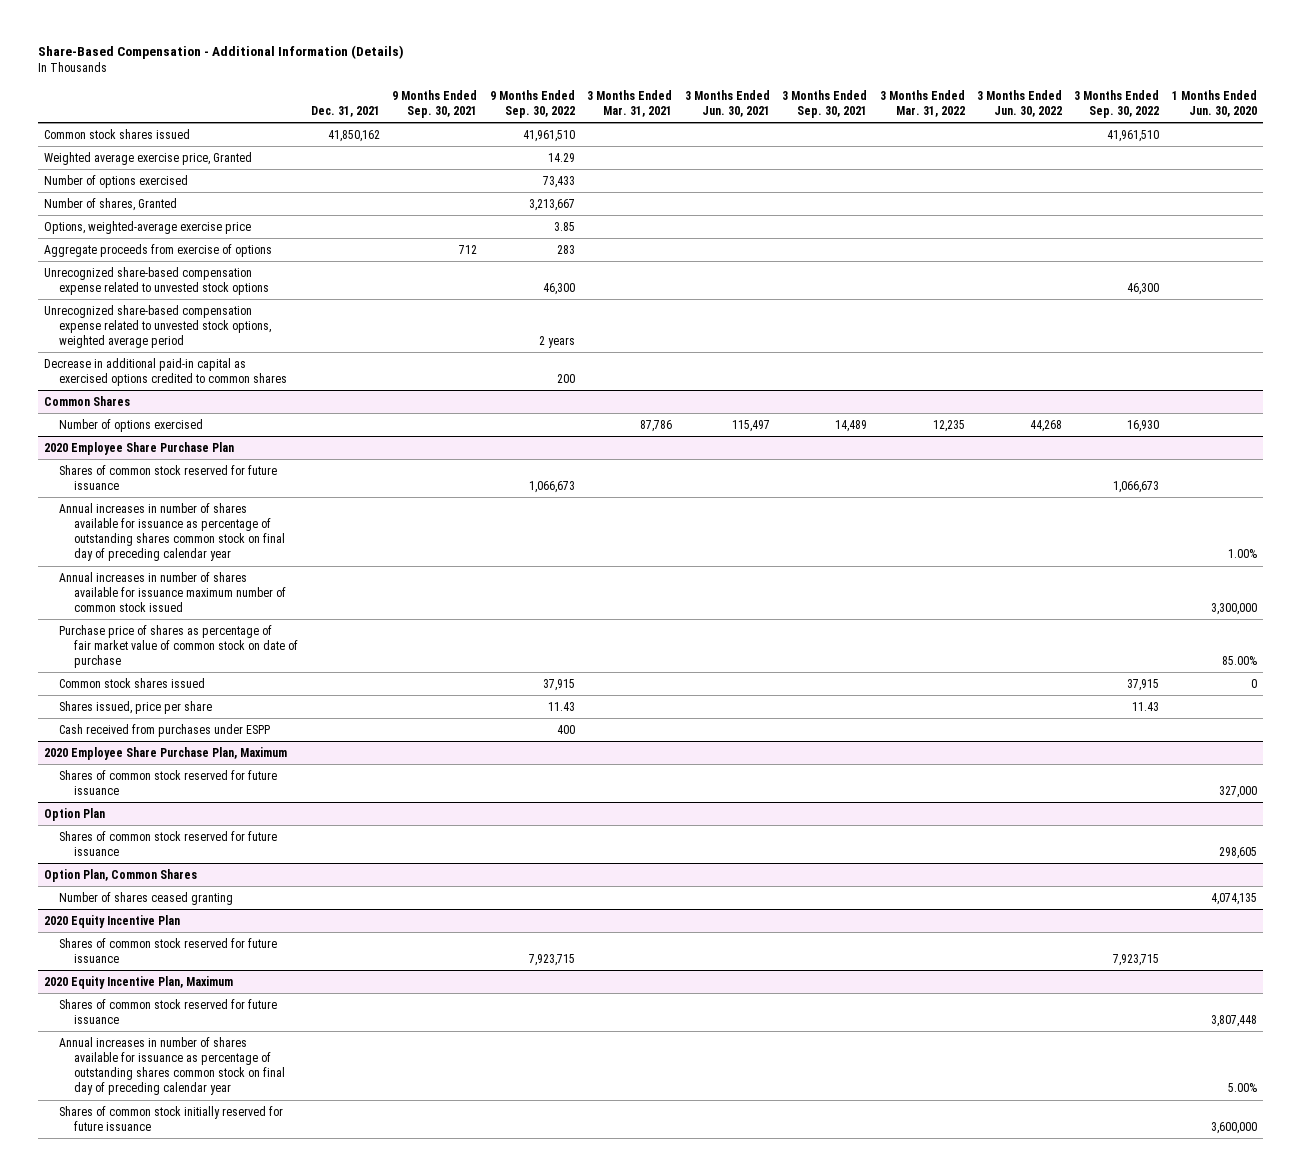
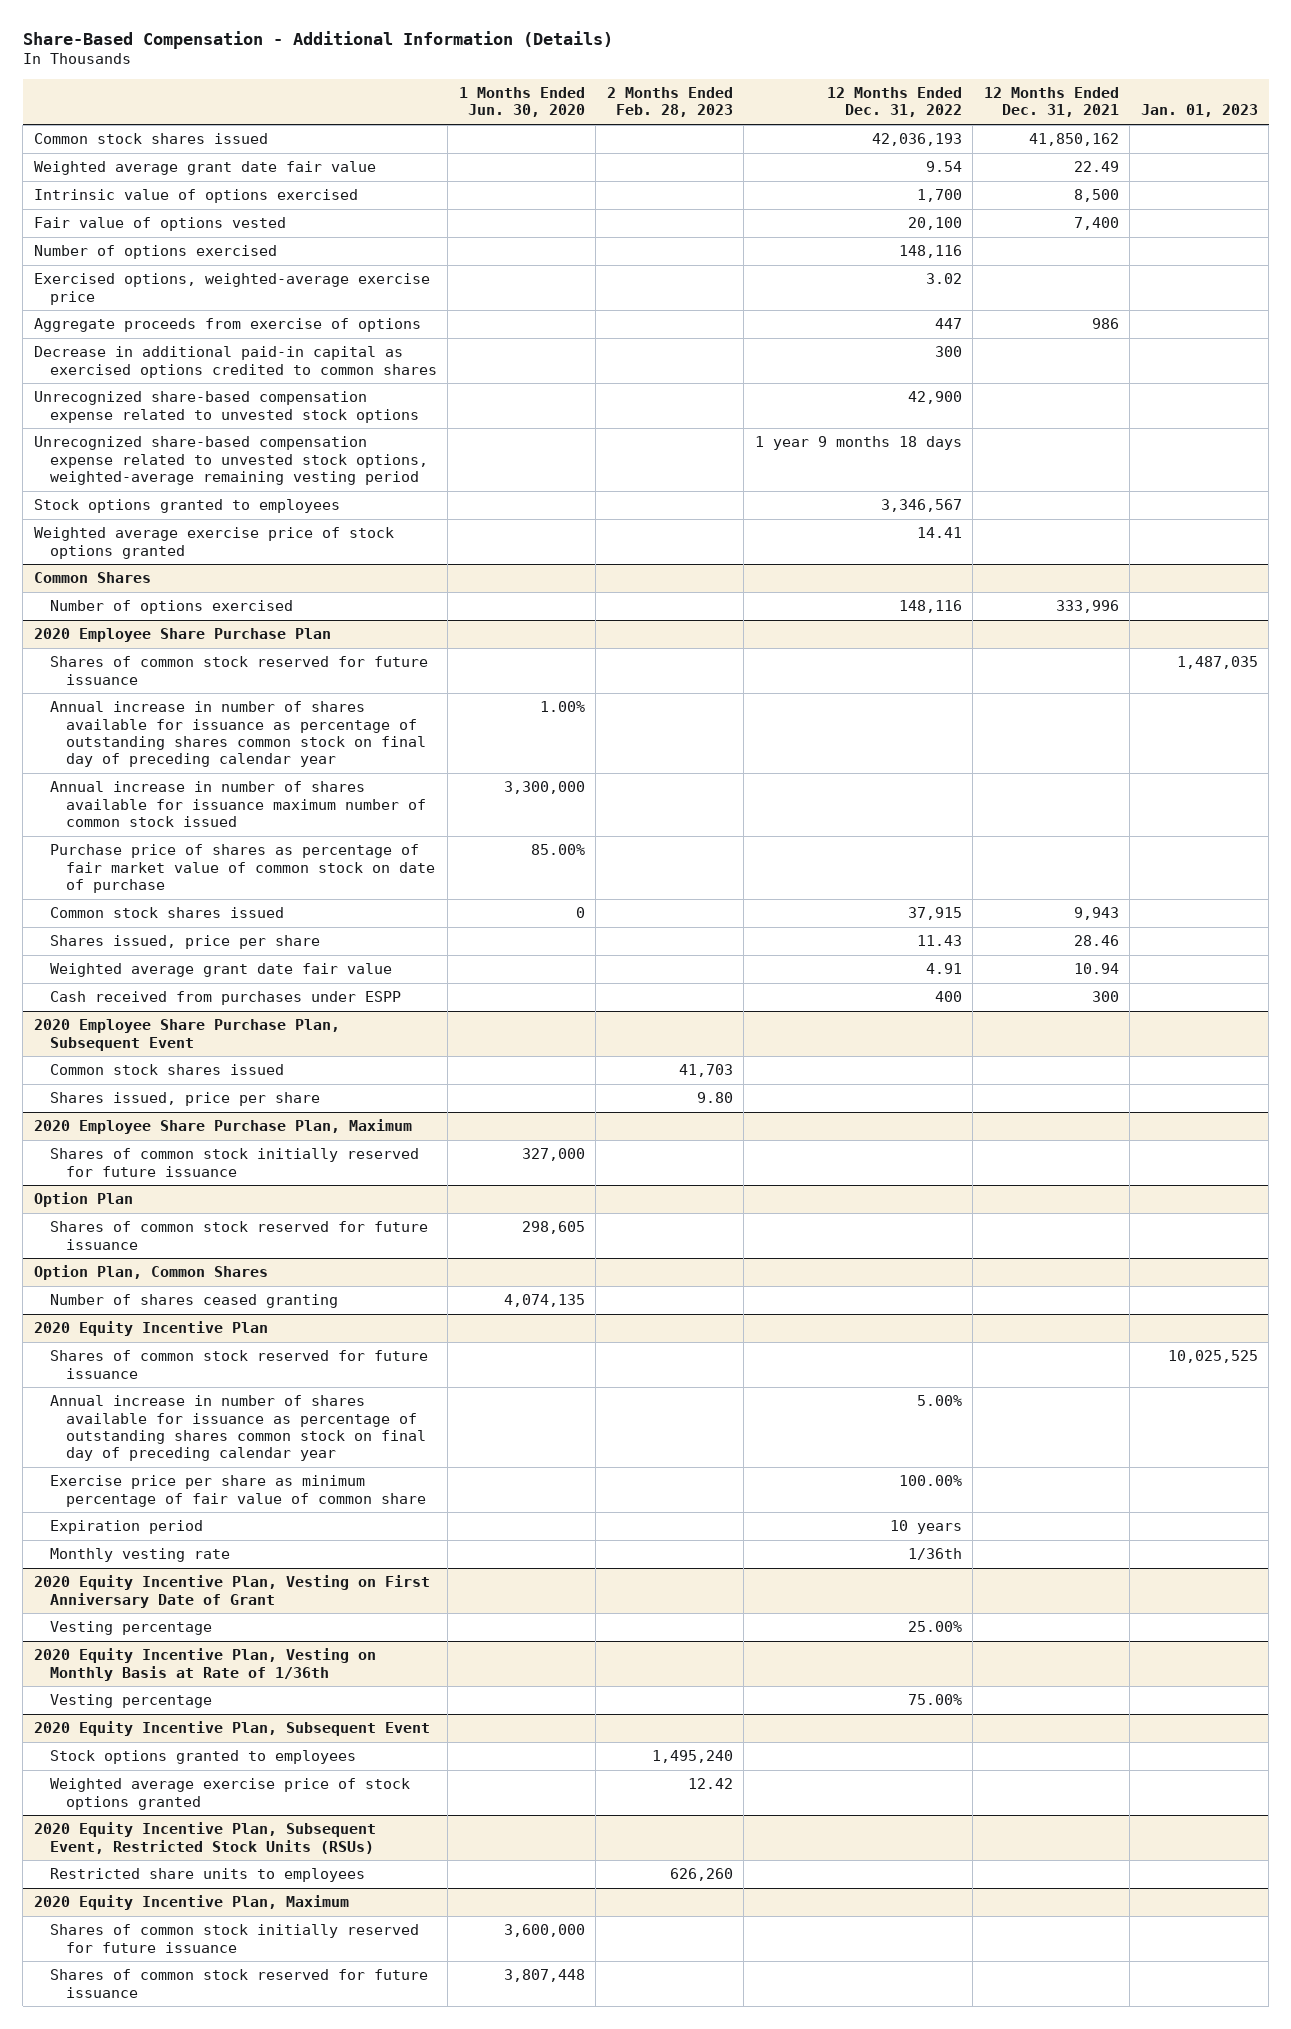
- | Dec. 31, 2021 | 9 Months Ended Sep. 30, 2021 | 9 Months Ended Sep. 30, 2022 | 3 Months Ended Mar. 31, 2021 | 3 Months Ended Jun. 30, 2021 | 3 Months Ended Sep. 30, 2021 | 3 Months Ended Mar. 31, 2022 | 3 Months Ended Jun. 30, 2022 | 3 Months Ended Sep. 30, 2022 | 1 Months Ended Jun. 30, 2020
+ | 1 Months Ended Jun. 30, 2020 | 2 Months Ended Feb. 28, 2023 | 12 Months Ended Dec. 31, 2022 | 12 Months Ended Dec. 31, 2021 | Jan. 01, 2023
- Weighted average exercise price, Granted | | | 14.29 | | | | | | |
+ Weighted average grant date fair value | | | 9.54 | 22.49 |
+ Intrinsic value of options exercised | | | 1,700 | 8,500 |
+ Fair value of options vested | | | 20,100 | 7,400 |
- Number of shares, Granted | | | 3,213,667 | | | | | | |
- Options, weighted-average exercise price | | | 3.85 | | | | | | |
+ Exercised options, weighted-average exercise price | | | 3.02 | |
- Unrecognized share-based compensation expense related to unvested stock options, weighted average period | | | 2 years | | | | | | |
moved down: Unrecognized share-based compensation expense related to unvested stock options | | | 42,900 | |
+ Unrecognized share-based compensation expense related to unvested stock options, weighted-average remaining vesting period | | | 1 year 9 months 18 days | |
+ Stock options granted to employees | | | 3,346,567 | |
+ Weighted average exercise price of stock options granted | | | 14.41 | |
@ 2020 Employee Share Purchase Plan
- Annual increases in number of shares available for issuance as percentage of outstanding shares common stock on final day of preceding calendar year | | | | | | | | | | 1.00%
- Annual increases in number of shares available for issuance maximum number of common stock issued | | | | | | | | | | 3,300,000
+ Annual increase in number of shares available for issuance as percentage of outstanding shares common stock on final day of preceding calendar year | 1.00% | | | |
+ Annual increase in number of shares available for issuance maximum number of common stock issued | 3,300,000 | | | |
+ Weighted average grant date fair value | | | 4.91 | 10.94 |
+ 2020 Employee Share Purchase Plan, Subsequent Event
+ Common stock shares issued | | 41,703 | | |
+ Shares issued, price per share | | 9.80 | | |
@ 2020 Employee Share Purchase Plan, Maximum
- Shares of common stock reserved for future issuance | | | | | | | | | | 327,000
+ Shares of common stock initially reserved for future issuance | 327,000 | | | |
@ 2020 Equity Incentive Plan
+ Annual increase in number of shares available for issuance as percentage of outstanding shares common stock on final day of preceding calendar year | | | 5.00% | |
+ Exercise price per share as minimum percentage of fair value of common share | | | 100.00% | |
+ Expiration period | | | 10 years | |
+ Monthly vesting rate | | | 1/36th | |
+ 2020 Equity Incentive Plan, Vesting on First Anniversary Date of Grant
+ Vesting percentage | | | 25.00% | |
+ 2020 Equity Incentive Plan, Vesting on Monthly Basis at Rate of 1/36th
+ Vesting percentage | | | 75.00% | |
+ 2020 Equity Incentive Plan, Subsequent Event
+ Stock options granted to employees | | 1,495,240 | | |
+ Weighted average exercise price of stock options granted | | 12.42 | | |
+ 2020 Equity Incentive Plan, Subsequent Event, Restricted Stock Units (RSUs)
+ Restricted share units to employees | | 626,260 | | |
@ 2020 Equity Incentive Plan, Maximum
- Annual increases in number of shares available for issuance as percentage of outstanding shares common stock on final day of preceding calendar year | | | | | | | | | | 5.00%
moved down: Shares of common stock reserved for future issuance | 3,807,448 | | | |

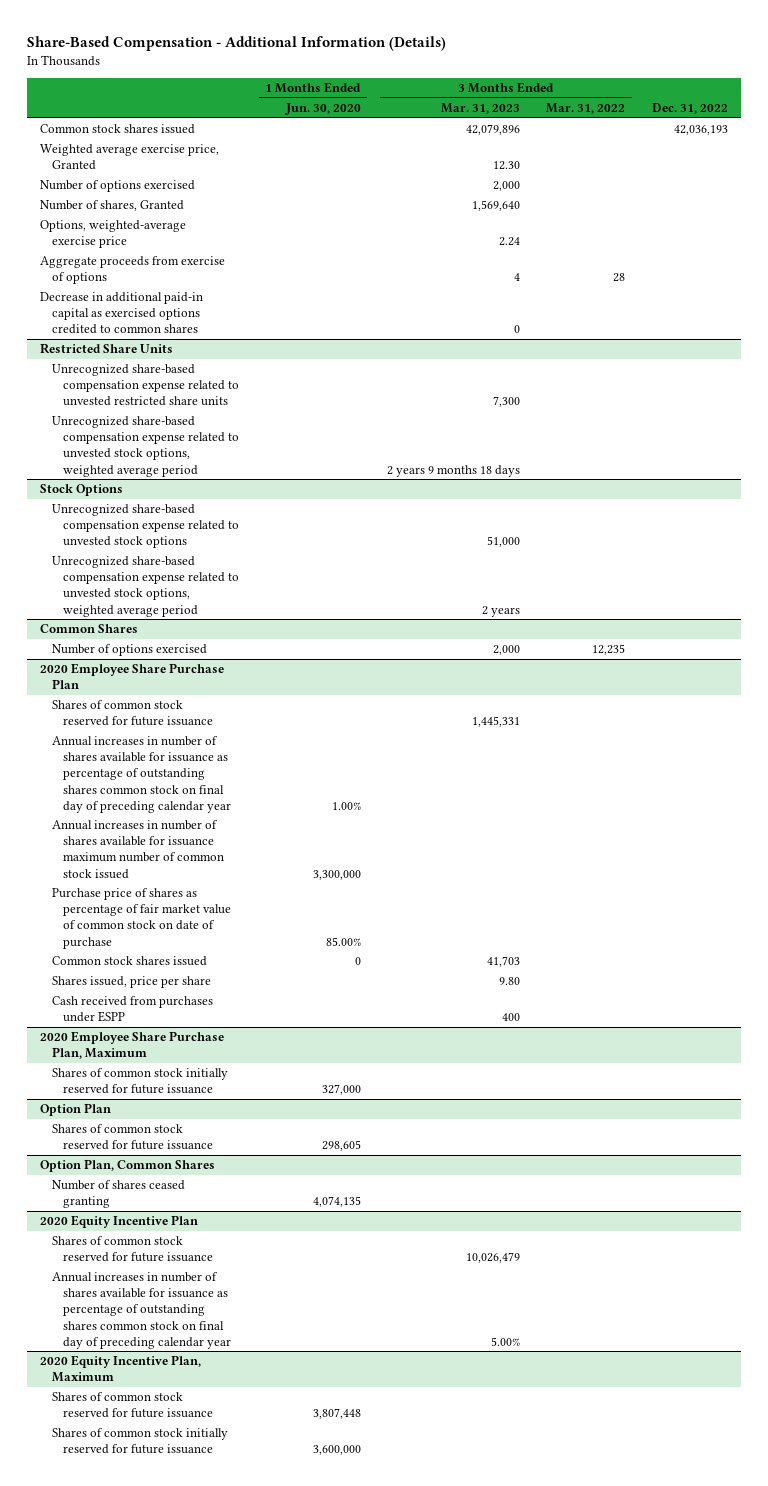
- | 1 Months Ended Jun. 30, 2020 | 2 Months Ended Feb. 28, 2023 | 12 Months Ended Dec. 31, 2022 | 12 Months Ended Dec. 31, 2021 | Jan. 01, 2023
+ | 1 Months Ended Jun. 30, 2020 | 3 Months Ended Mar. 31, 2023 | 3 Months Ended Mar. 31, 2022 | Dec. 31, 2022
- Weighted average grant date fair value | | | 9.54 | 22.49 |
- Intrinsic value of options exercised | | | 1,700 | 8,500 |
- Fair value of options vested | | | 20,100 | 7,400 |
+ Weighted average exercise price, Granted | | 12.30 | |
- Exercised options, weighted-average exercise price | | | 3.02 | |
+ Number of shares, Granted | | 1,569,640 | |
+ Options, weighted-average exercise price | | 2.24 | |
- Unrecognized share-based compensation expense related to unvested stock options | | | 42,900 | |
- Unrecognized share-based compensation expense related to unvested stock options, weighted-average remaining vesting period | | | 1 year 9 months 18 days | |
- Stock options granted to employees | | | 3,346,567 | |
- Weighted average exercise price of stock options granted | | | 14.41 | |
+ Restricted Share Units
+ Unrecognized share-based compensation expense related to unvested restricted share units | | 7,300 | |
+ Unrecognized share-based compensation expense related to unvested stock options, weighted average period | | 2 years 9 months 18 days | |
+ Stock Options
+ Unrecognized share-based compensation expense related to unvested stock options | | 51,000 | |
+ Unrecognized share-based compensation expense related to unvested stock options, weighted average period | | 2 years | |
@ 2020 Employee Share Purchase Plan
- Annual increase in number of shares available for issuance as percentage of outstanding shares common stock on final day of preceding calendar year | 1.00% | | | |
- Annual increase in number of shares available for issuance maximum number of common stock issued | 3,300,000 | | | |
+ Annual increases in number of shares available for issuance as percentage of outstanding shares common stock on final day of preceding calendar year | 1.00% | | |
+ Annual increases in number of shares available for issuance maximum number of common stock issued | 3,300,000 | | |
- Weighted average grant date fair value | | | 4.91 | 10.94 |
- 2020 Employee Share Purchase Plan, Subsequent Event
- Common stock shares issued | | 41,703 | | |
- Shares issued, price per share | | 9.80 | | |
@ 2020 Equity Incentive Plan
- Annual increase in number of shares available for issuance as percentage of outstanding shares common stock on final day of preceding calendar year | | | 5.00% | |
- Exercise price per share as minimum percentage of fair value of common share | | | 100.00% | |
- Expiration period | | | 10 years | |
- Monthly vesting rate | | | 1/36th | |
- 2020 Equity Incentive Plan, Vesting on First Anniversary Date of Grant
- Vesting percentage | | | 25.00% | |
- 2020 Equity Incentive Plan, Vesting on Monthly Basis at Rate of 1/36th
- Vesting percentage | | | 75.00% | |
- 2020 Equity Incentive Plan, Subsequent Event
- Stock options granted to employees | | 1,495,240 | | |
- Weighted average exercise price of stock options granted | | 12.42 | | |
- 2020 Equity Incentive Plan, Subsequent Event, Restricted Stock Units (RSUs)
- Restricted share units to employees | | 626,260 | | |
@ 2020 Equity Incentive Plan
+ Annual increases in number of shares available for issuance as percentage of outstanding shares common stock on final day of preceding calendar year | | 5.00% | |
@ 2020 Equity Incentive Plan, Maximum
moved down: Shares of common stock initially reserved for future issuance | 3,600,000 | | |

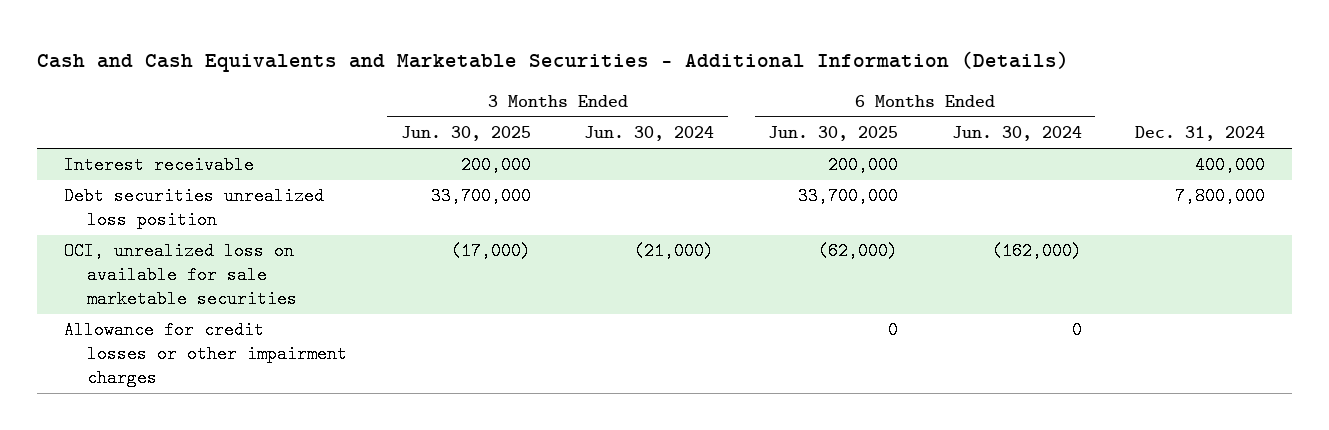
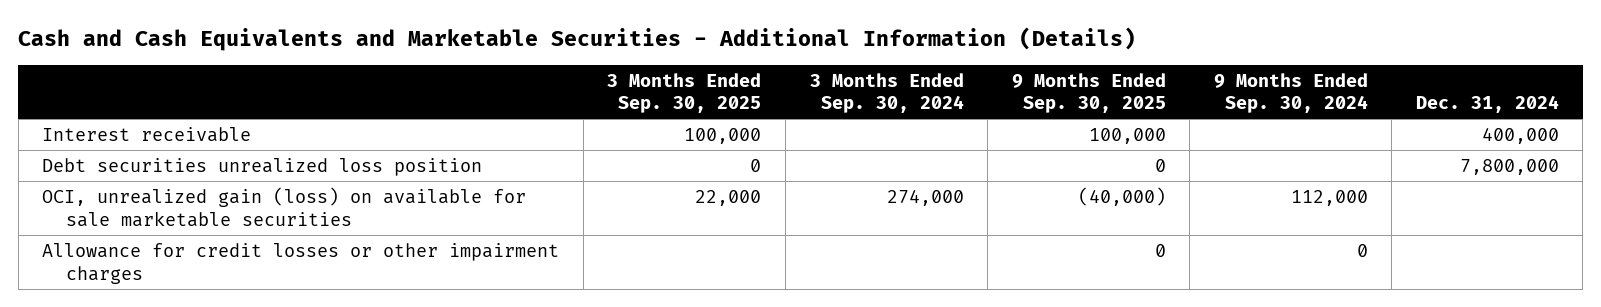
- | 3 Months Ended Jun. 30, 2025 | 3 Months Ended Jun. 30, 2024 | 6 Months Ended Jun. 30, 2025 | 6 Months Ended Jun. 30, 2024 | Dec. 31, 2024
+ | 3 Months Ended Sep. 30, 2025 | 3 Months Ended Sep. 30, 2024 | 9 Months Ended Sep. 30, 2025 | 9 Months Ended Sep. 30, 2024 | Dec. 31, 2024
- OCI, unrealized loss on available for sale marketable securities | (17,000) | (21,000) | (62,000) | (162,000) |
+ OCI, unrealized gain (loss) on available for sale marketable securities | 22,000 | 274,000 | (40,000) | 112,000 |

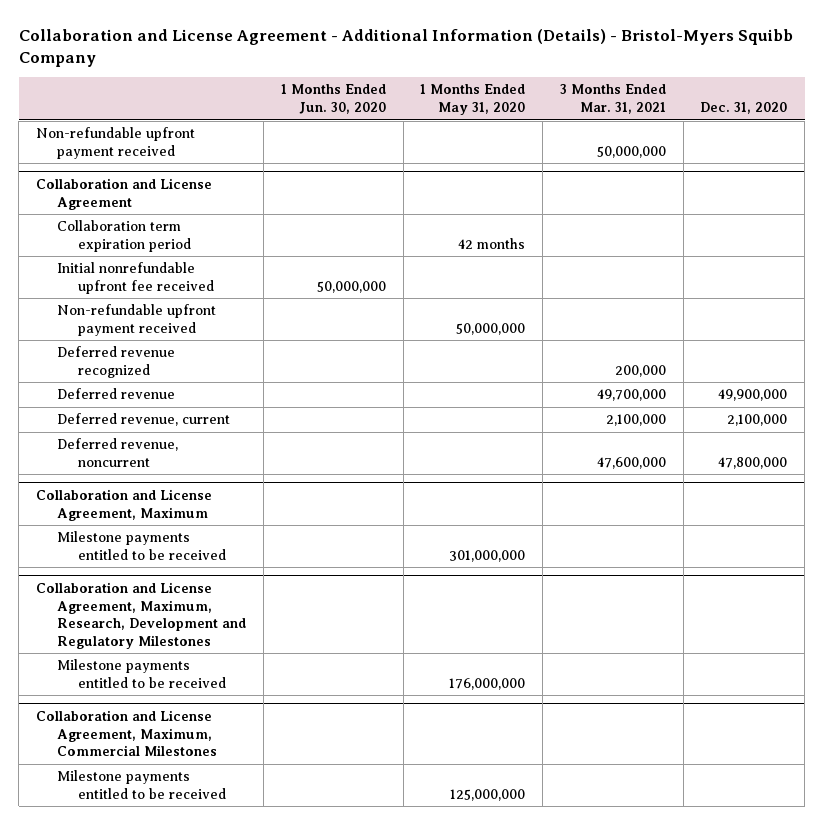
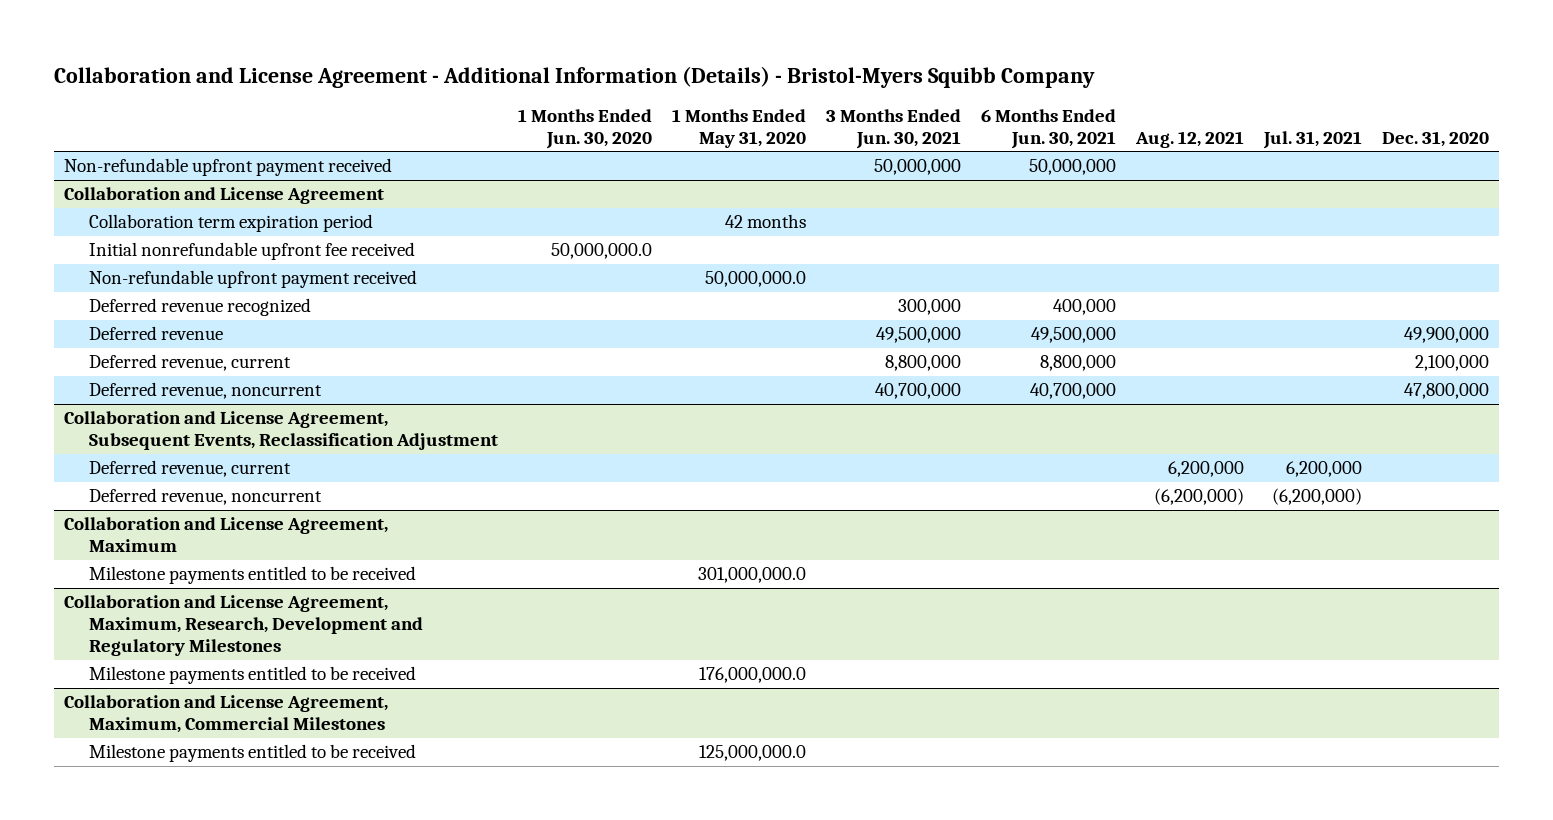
- | 1 Months Ended Jun. 30, 2020 | 1 Months Ended May 31, 2020 | 3 Months Ended Mar. 31, 2021 | Dec. 31, 2020
+ | 1 Months Ended Jun. 30, 2020 | 1 Months Ended May 31, 2020 | 3 Months Ended Jun. 30, 2021 | 6 Months Ended Jun. 30, 2021 | Aug. 12, 2021 | Jul. 31, 2021 | Dec. 31, 2020
@ Collaboration and License Agreement
- Initial nonrefundable upfront fee received | 50,000,000 | | |
- Non-refundable upfront payment received | | 50,000,000 | |
+ Initial nonrefundable upfront fee received | 50,000,000.0 | | | | | |
+ Non-refundable upfront payment received | | 50,000,000.0 | | | | |
+ Collaboration and License Agreement, Subsequent Events, Reclassification Adjustment
+ Deferred revenue, current | | | | | 6,200,000 | 6,200,000 |
+ Deferred revenue, noncurrent | | | | | (6,200,000) | (6,200,000) |
@ Collaboration and License Agreement, Maximum
- Milestone payments entitled to be received | | 301,000,000 | |
+ Milestone payments entitled to be received | | 301,000,000.0 | | | | |
@ Collaboration and License Agreement, Maximum, Research, Development and Regulatory Milestones
- Milestone payments entitled to be received | | 176,000,000 | |
+ Milestone payments entitled to be received | | 176,000,000.0 | | | | |
@ Collaboration and License Agreement, Maximum, Commercial Milestones
- Milestone payments entitled to be received | | 125,000,000 | |
+ Milestone payments entitled to be received | | 125,000,000.0 | | | | |

